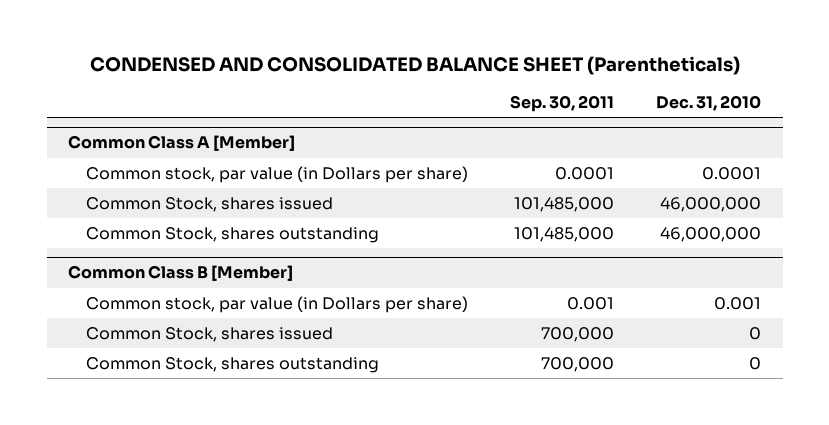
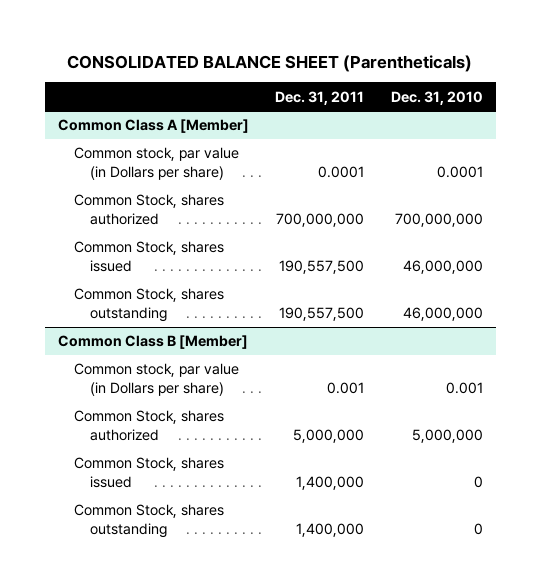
- CONDENSED AND CONSOLIDATED BALANCE SHEET (Parentheticals)
+ CONSOLIDATED BALANCE SHEET (Parentheticals)
- | Sep. 30, 2011 | Dec. 31, 2010
+ | Dec. 31, 2011 | Dec. 31, 2010
@ Common Class A [Member]
+ Common Stock, shares authorized | 700,000,000 | 700,000,000
@ Common Class B [Member]
+ Common Stock, shares authorized | 5,000,000 | 5,000,000

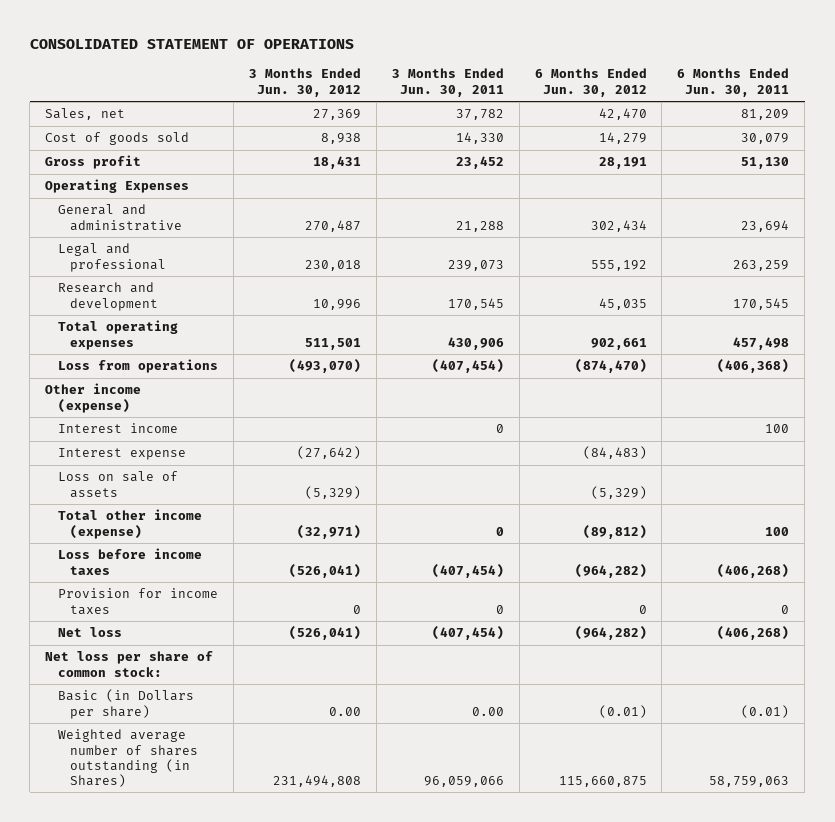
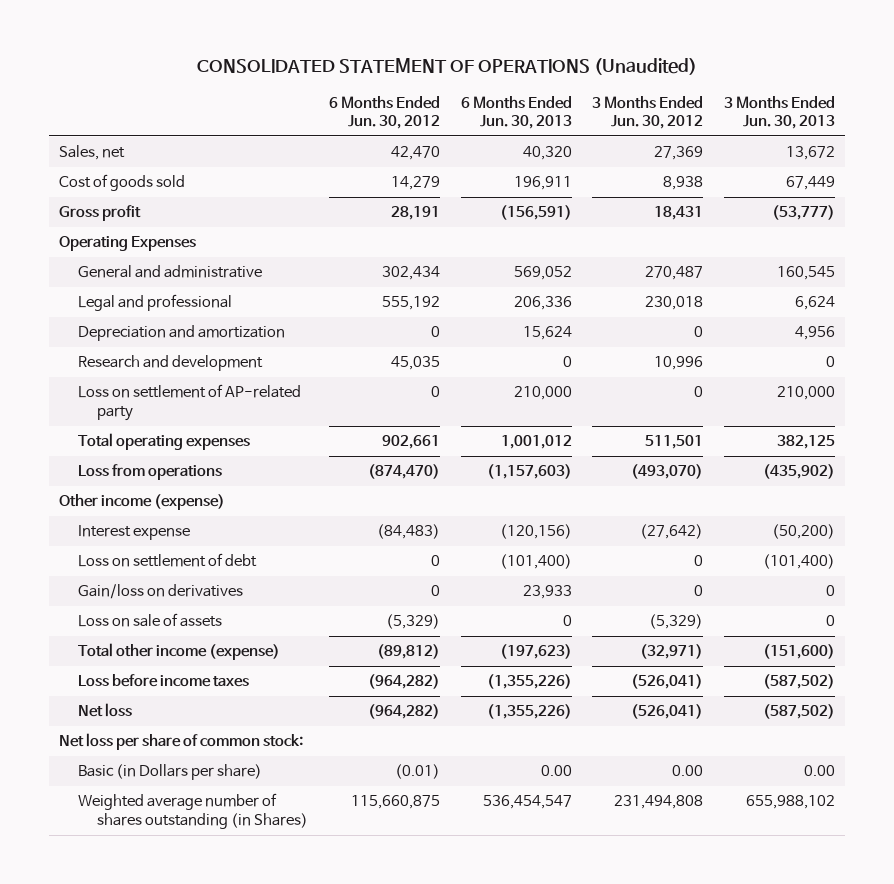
- CONSOLIDATED STATEMENT OF OPERATIONS
+ CONSOLIDATED STATEMENT OF OPERATIONS (Unaudited)
- | 3 Months Ended Jun. 30, 2012 | 3 Months Ended Jun. 30, 2011 | 6 Months Ended Jun. 30, 2012 | 6 Months Ended Jun. 30, 2011
+ | 6 Months Ended Jun. 30, 2012 | 6 Months Ended Jun. 30, 2013 | 3 Months Ended Jun. 30, 2012 | 3 Months Ended Jun. 30, 2013
+ Depreciation and amortization | 0 | 15,624 | 0 | 4,956
+ Loss on settlement of AP-related party | 0 | 210,000 | 0 | 210,000
- Interest income | | 0 | | 100
+ Loss on settlement of debt | 0 | (101,400) | 0 | (101,400)
+ Gain/loss on derivatives | 0 | 23,933 | 0 | 0
- Provision for income taxes | 0 | 0 | 0 | 0

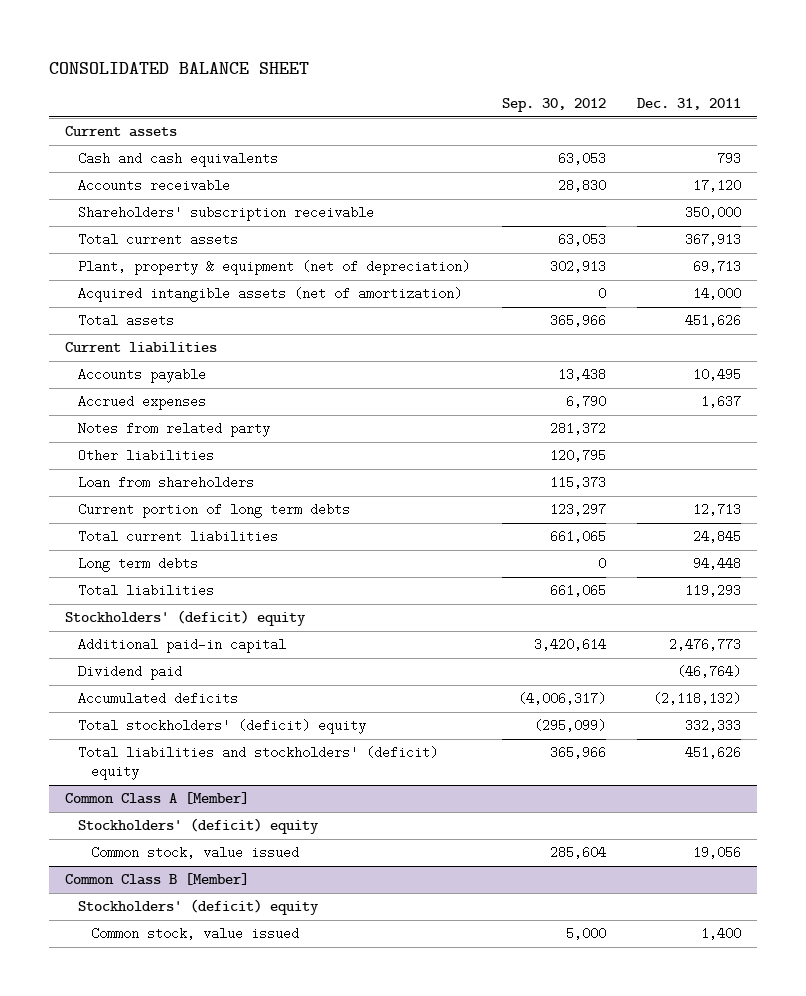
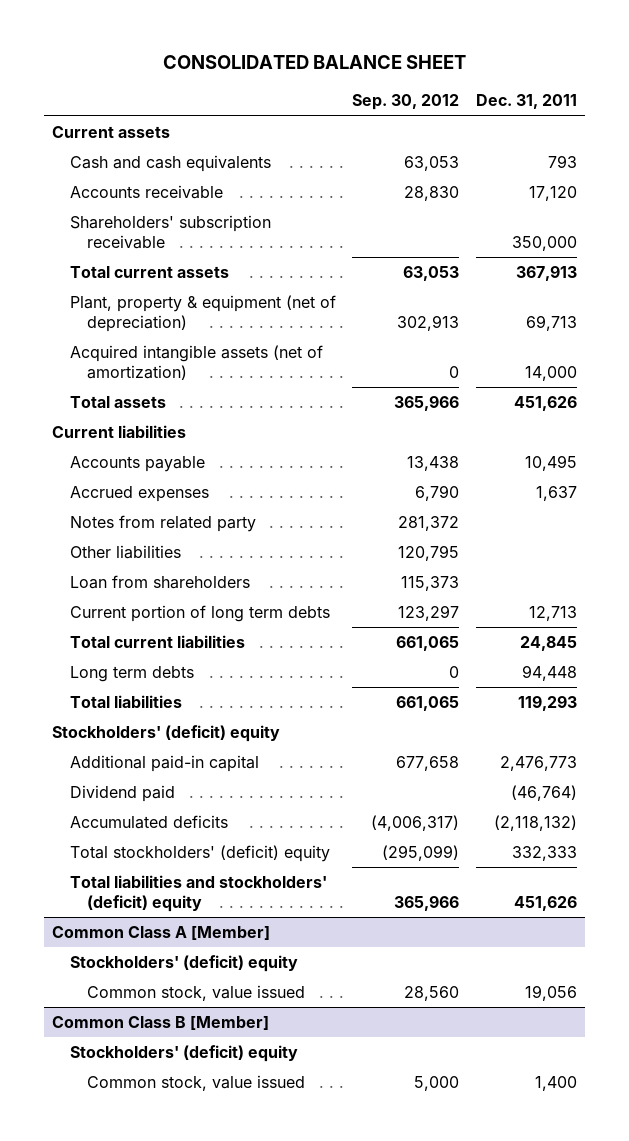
- Additional paid-in capital | 3,420,614 | 2,476,773
+ Additional paid-in capital | 677,658 | 2,476,773
@ Common Class A [Member]
- Common stock, value issued | 285,604 | 19,056
+ Common stock, value issued | 28,560 | 19,056

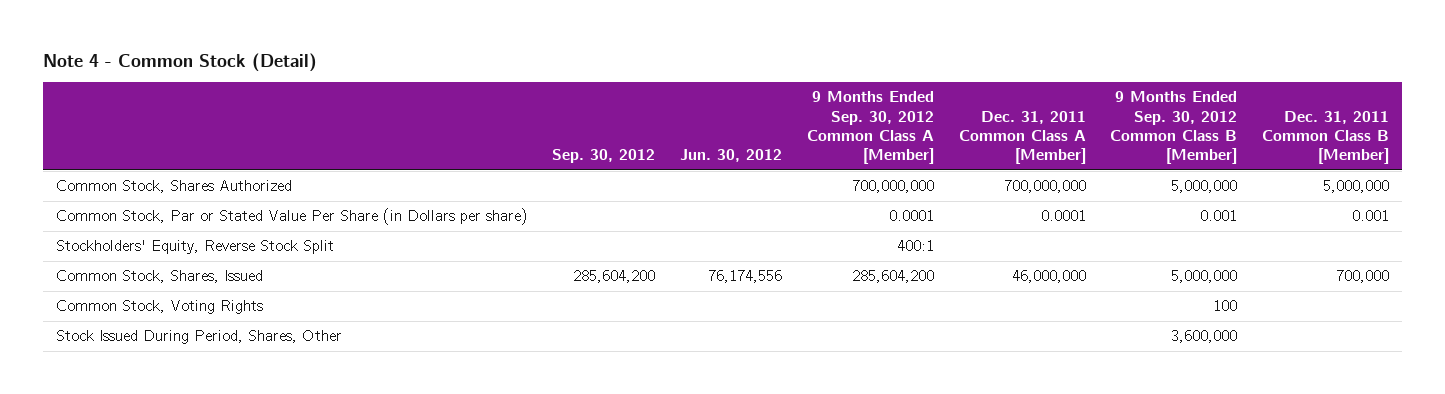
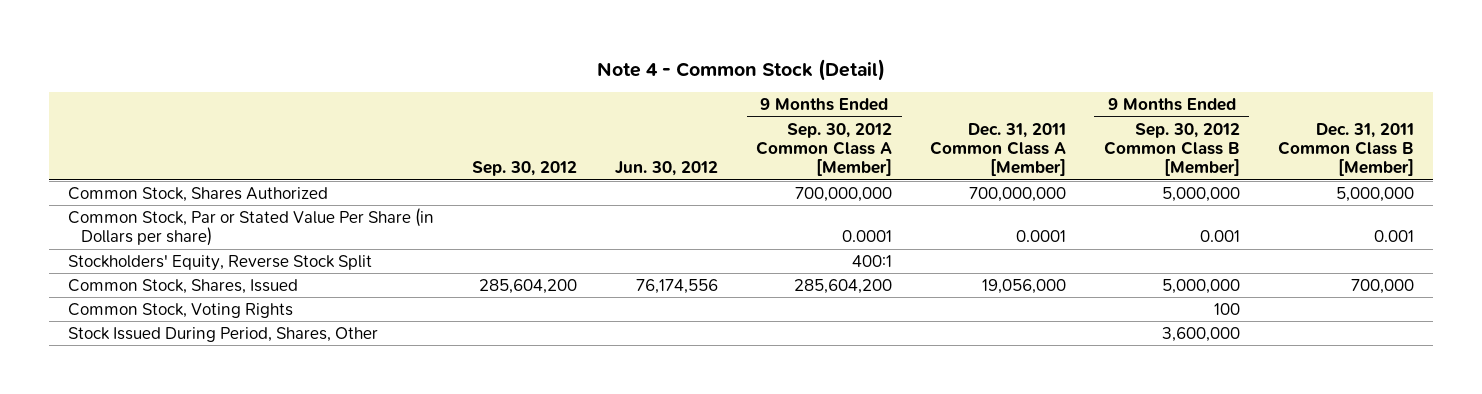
- Common Stock, Shares, Issued | 285,604,200 | 76,174,556 | 285,604,200 | 46,000,000 | 5,000,000 | 700,000
+ Common Stock, Shares, Issued | 285,604,200 | 76,174,556 | 285,604,200 | 19,056,000 | 5,000,000 | 700,000

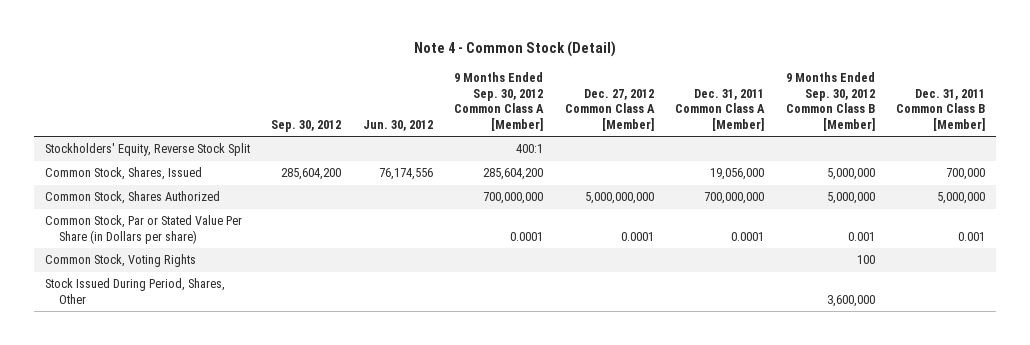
- | Sep. 30, 2012 | Jun. 30, 2012 | 9 Months Ended Sep. 30, 2012 Common Class A [Member] | Dec. 31, 2011 Common Class A [Member] | 9 Months Ended Sep. 30, 2012 Common Class B [Member] | Dec. 31, 2011 Common Class B [Member]
+ | Sep. 30, 2012 | Jun. 30, 2012 | 9 Months Ended Sep. 30, 2012 Common Class A [Member] | Dec. 27, 2012 Common Class A [Member] | Dec. 31, 2011 Common Class A [Member] | 9 Months Ended Sep. 30, 2012 Common Class B [Member] | Dec. 31, 2011 Common Class B [Member]
moved down: Common Stock, Shares Authorized | | | 700,000,000 | 5,000,000,000 | 700,000,000 | 5,000,000 | 5,000,000
moved down: Common Stock, Par or Stated Value Per Share (in Dollars per share) | | | 0.0001 | 0.0001 | 0.0001 | 0.001 | 0.001

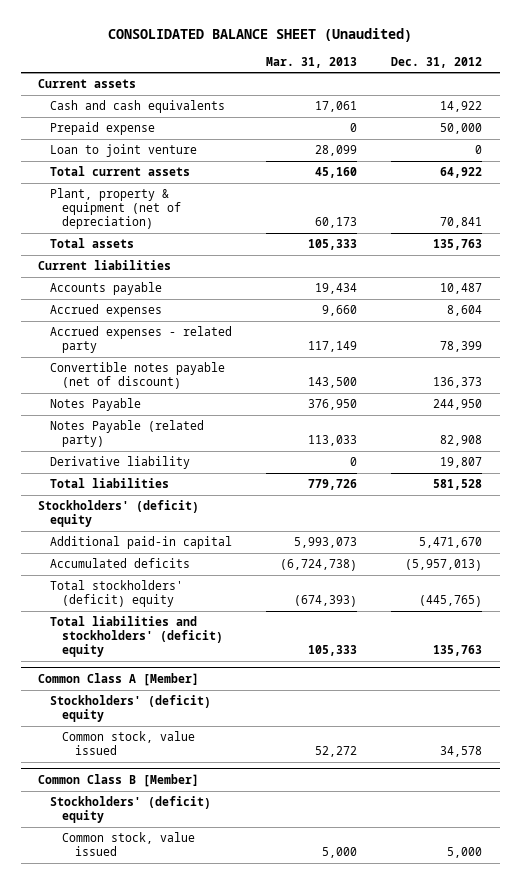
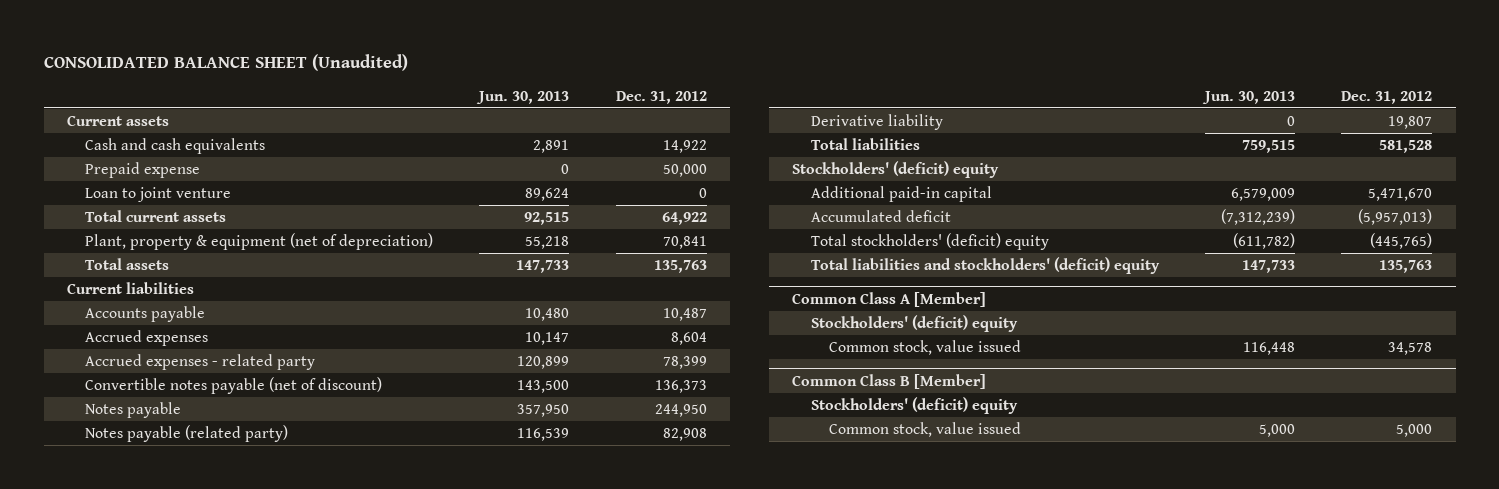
- | Mar. 31, 2013 | Dec. 31, 2012
+ | Jun. 30, 2013 | Dec. 31, 2012
- Notes Payable | 376,950 | 244,950
- Notes Payable (related party) | 113,033 | 82,908
+ Notes payable | 357,950 | 244,950
+ Notes payable (related party) | 116,539 | 82,908
- Accumulated deficits | (6,724,738) | (5,957,013)
+ Accumulated deficit | (7,312,239) | (5,957,013)

